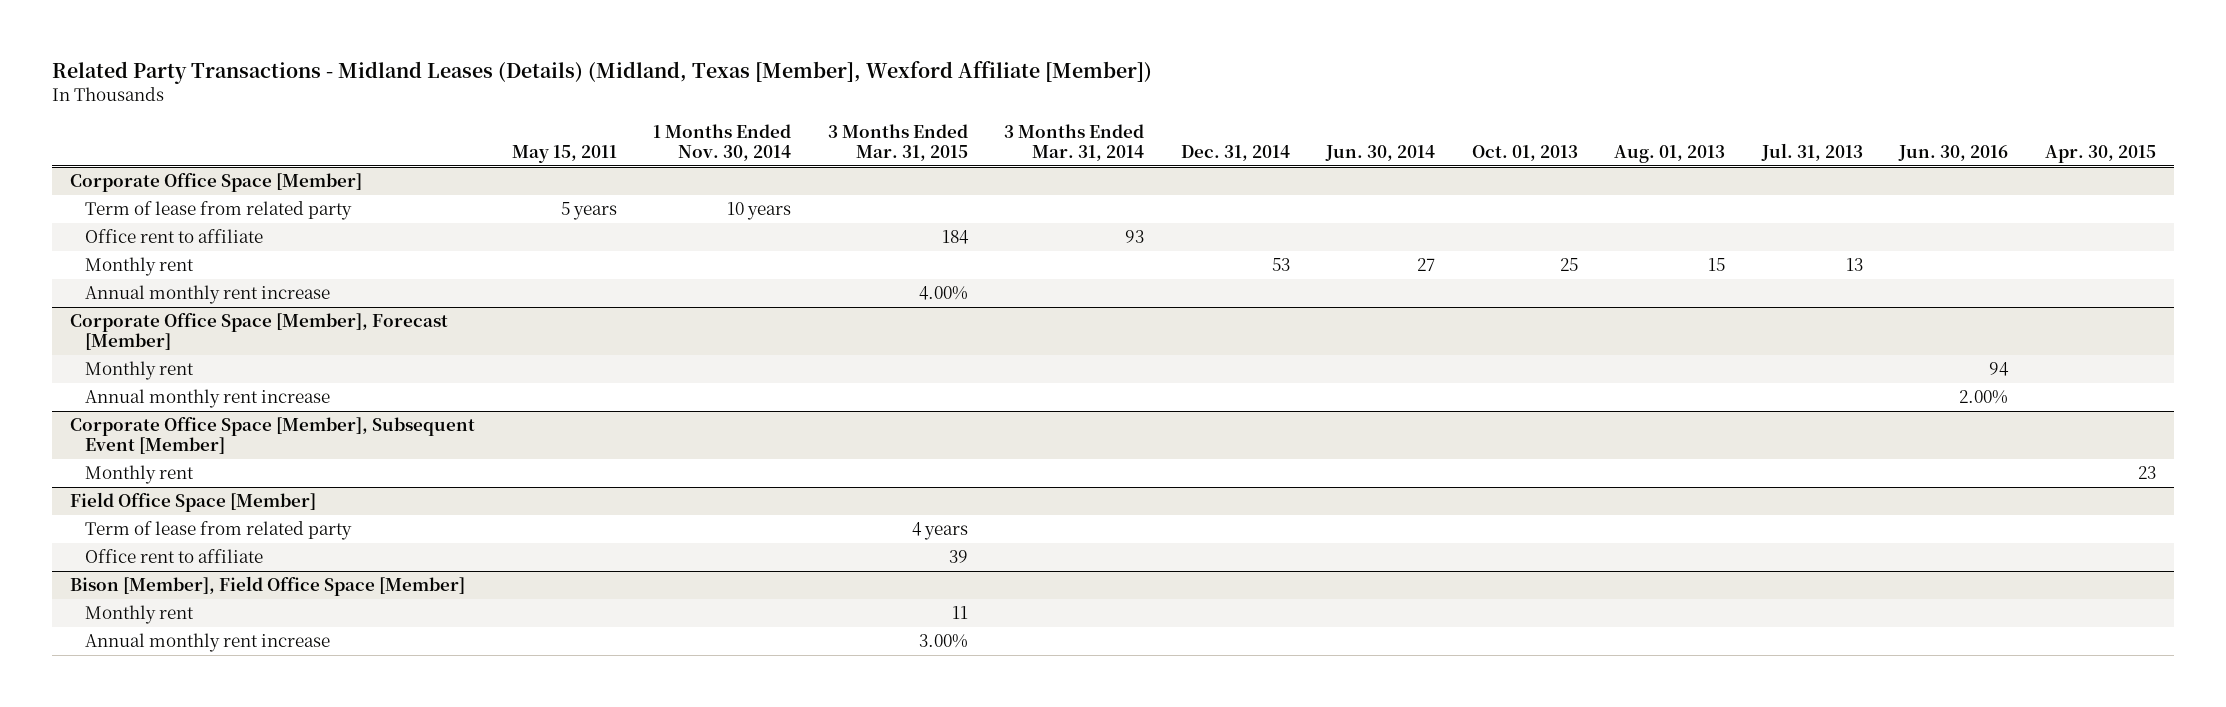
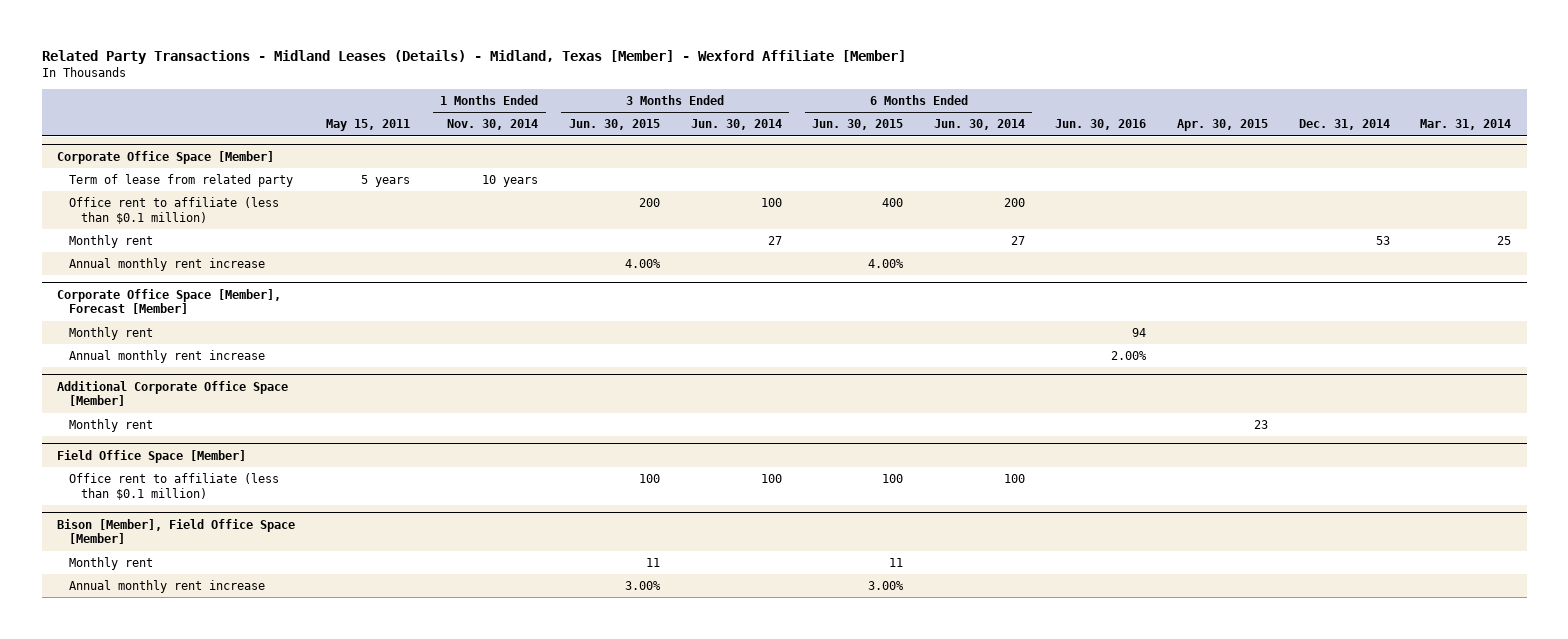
- Related Party Transactions - Midland Leases (Details) (Midland, Texas [Member], Wexford Affiliate [Member])
+ Related Party Transactions - Midland Leases (Details) - Midland, Texas [Member] - Wexford Affiliate [Member]
- | May 15, 2011 | 1 Months Ended Nov. 30, 2014 | 3 Months Ended Mar. 31, 2015 | 3 Months Ended Mar. 31, 2014 | Dec. 31, 2014 | Jun. 30, 2014 | Oct. 01, 2013 | Aug. 01, 2013 | Jul. 31, 2013 | Jun. 30, 2016 | Apr. 30, 2015
+ | May 15, 2011 | 1 Months Ended Nov. 30, 2014 | 3 Months Ended Jun. 30, 2015 | 3 Months Ended Jun. 30, 2014 | 6 Months Ended Jun. 30, 2015 | 6 Months Ended Jun. 30, 2014 | Jun. 30, 2016 | Apr. 30, 2015 | Dec. 31, 2014 | Mar. 31, 2014
@ Corporate Office Space [Member]
- Office rent to affiliate | | | 184 | 93 | | | | | | |
+ Office rent to affiliate (less than $0.1 million) | | | 200 | 100 | 400 | 200 | | | |
- Corporate Office Space [Member], Subsequent Event [Member]
+ Additional Corporate Office Space [Member]
@ Field Office Space [Member]
- Term of lease from related party | | | 4 years | | | | | | | |
- Office rent to affiliate | | | 39 | | | | | | | |
+ Office rent to affiliate (less than $0.1 million) | | | 100 | 100 | 100 | 100 | | | |

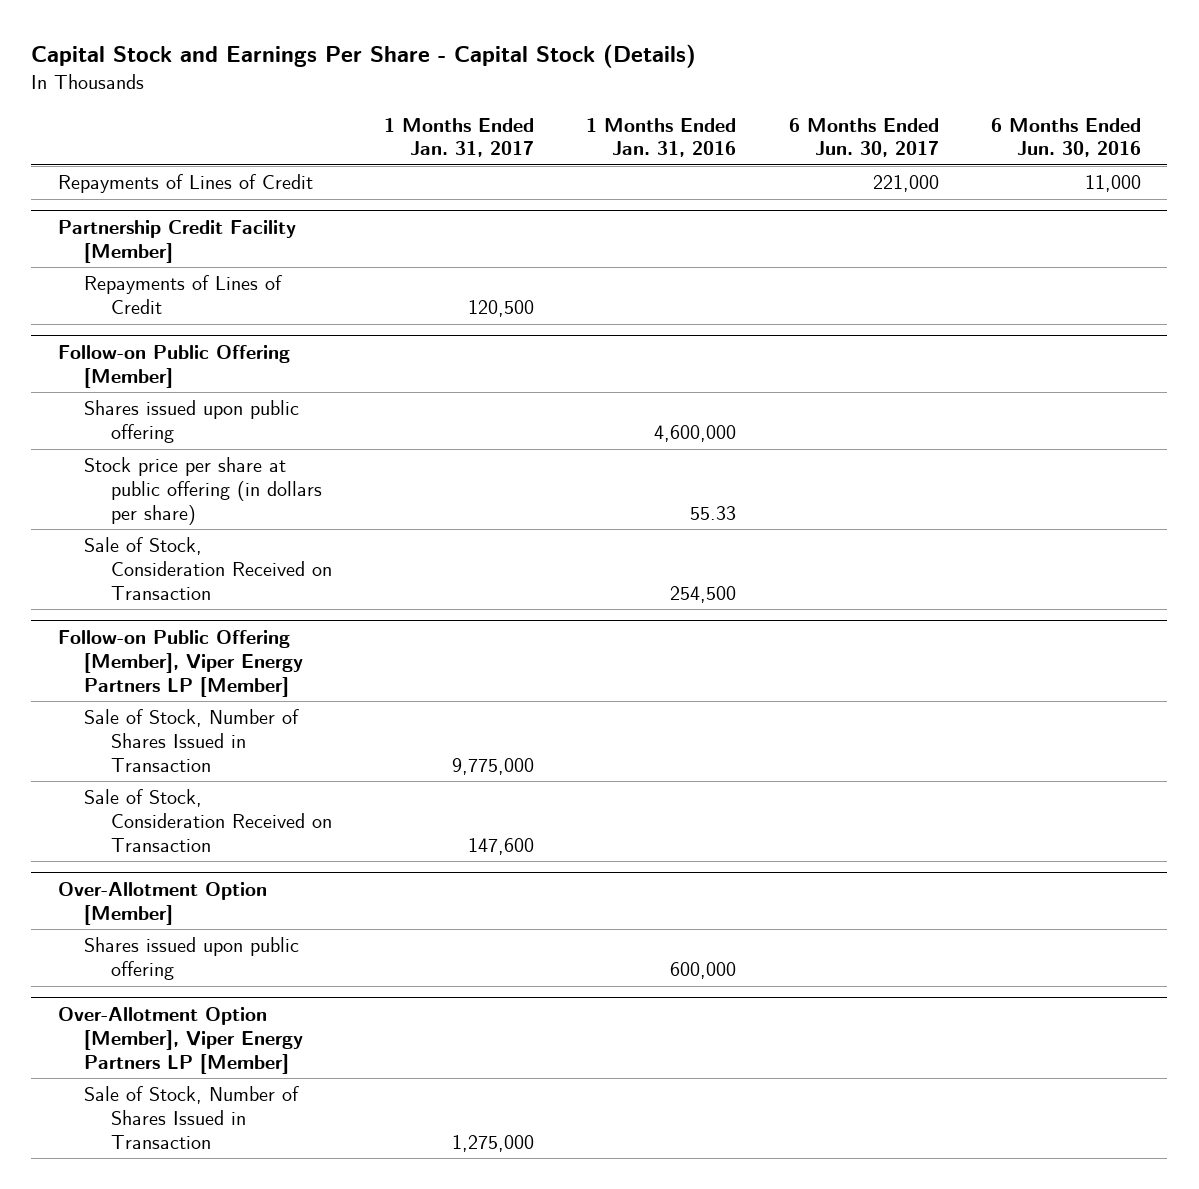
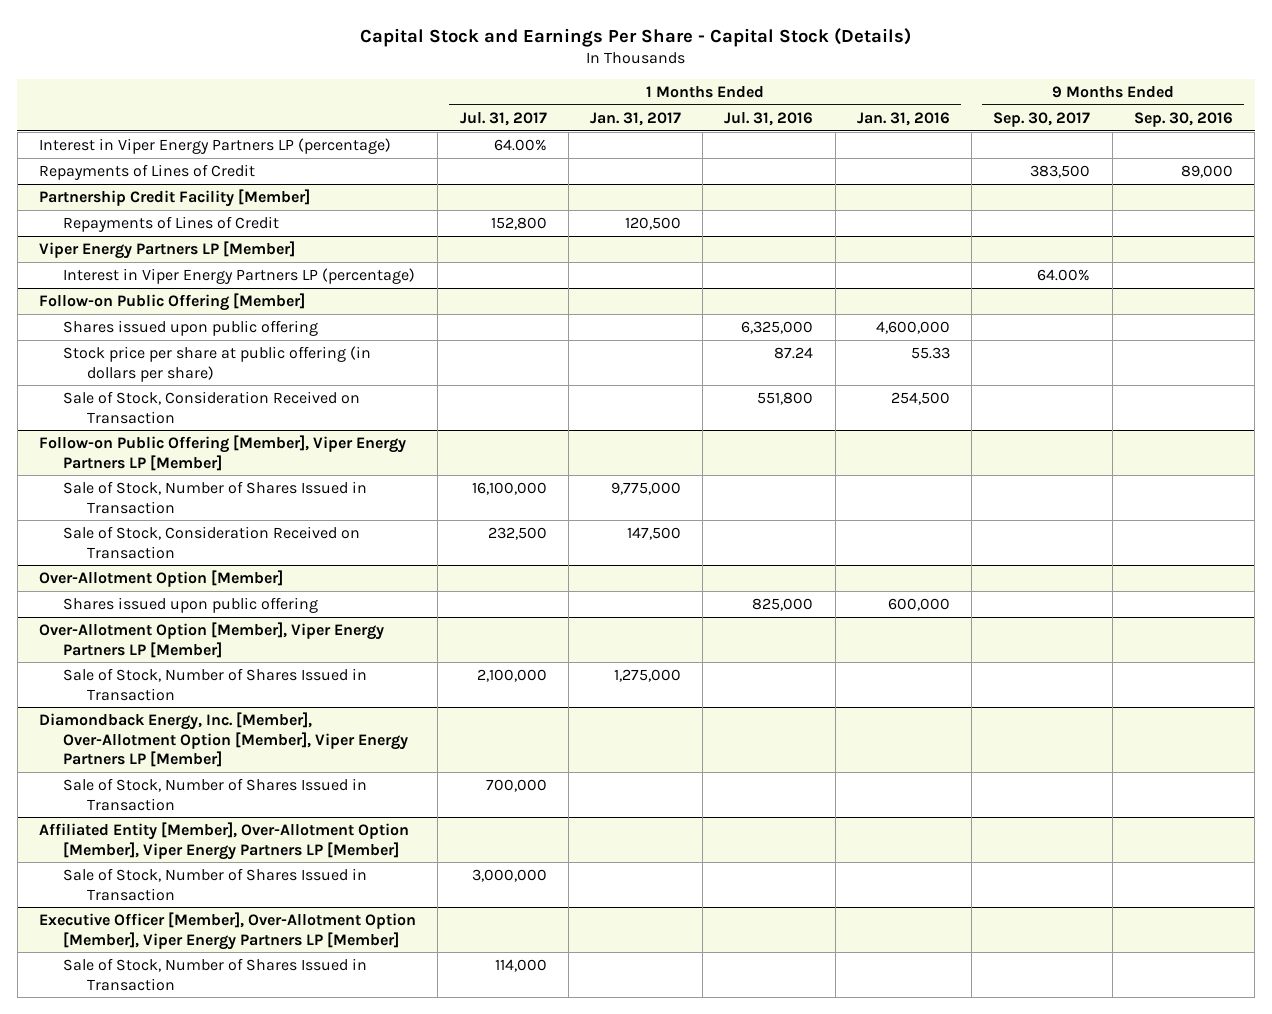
- | 1 Months Ended Jan. 31, 2017 | 1 Months Ended Jan. 31, 2016 | 6 Months Ended Jun. 30, 2017 | 6 Months Ended Jun. 30, 2016
+ | 1 Months Ended Jul. 31, 2017 | 1 Months Ended Jan. 31, 2017 | 1 Months Ended Jul. 31, 2016 | 1 Months Ended Jan. 31, 2016 | 9 Months Ended Sep. 30, 2017 | 9 Months Ended Sep. 30, 2016
+ Interest in Viper Energy Partners LP (percentage) | 64.00% | | | | |
+ Viper Energy Partners LP [Member]
+ Interest in Viper Energy Partners LP (percentage) | | | | | 64.00% |
@ Follow-on Public Offering [Member], Viper Energy Partners LP [Member]
- Sale of Stock, Consideration Received on Transaction | 147,600 | | |
+ Sale of Stock, Consideration Received on Transaction | 232,500 | 147,500 | | | |
+ Diamondback Energy, Inc. [Member], Over-Allotment Option [Member], Viper Energy Partners LP [Member]
+ Sale of Stock, Number of Shares Issued in Transaction | 700,000 | | | | |
+ Affiliated Entity [Member], Over-Allotment Option [Member], Viper Energy Partners LP [Member]
+ Sale of Stock, Number of Shares Issued in Transaction | 3,000,000 | | | | |
+ Executive Officer [Member], Over-Allotment Option [Member], Viper Energy Partners LP [Member]
+ Sale of Stock, Number of Shares Issued in Transaction | 114,000 | | | | |

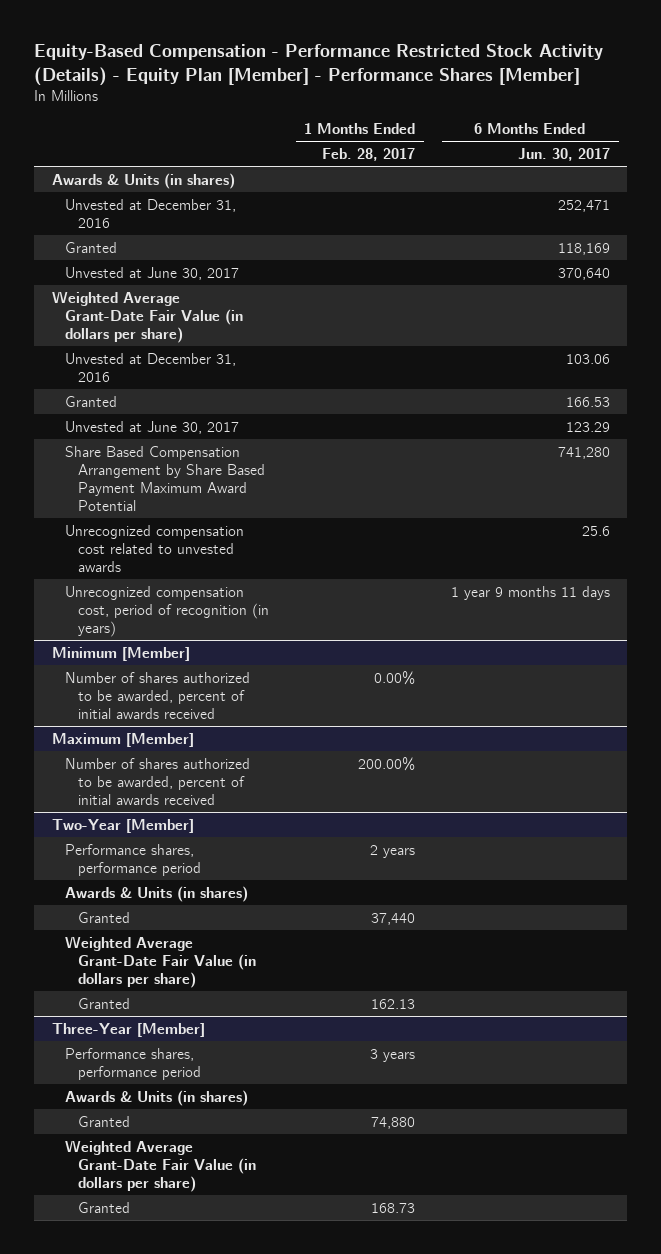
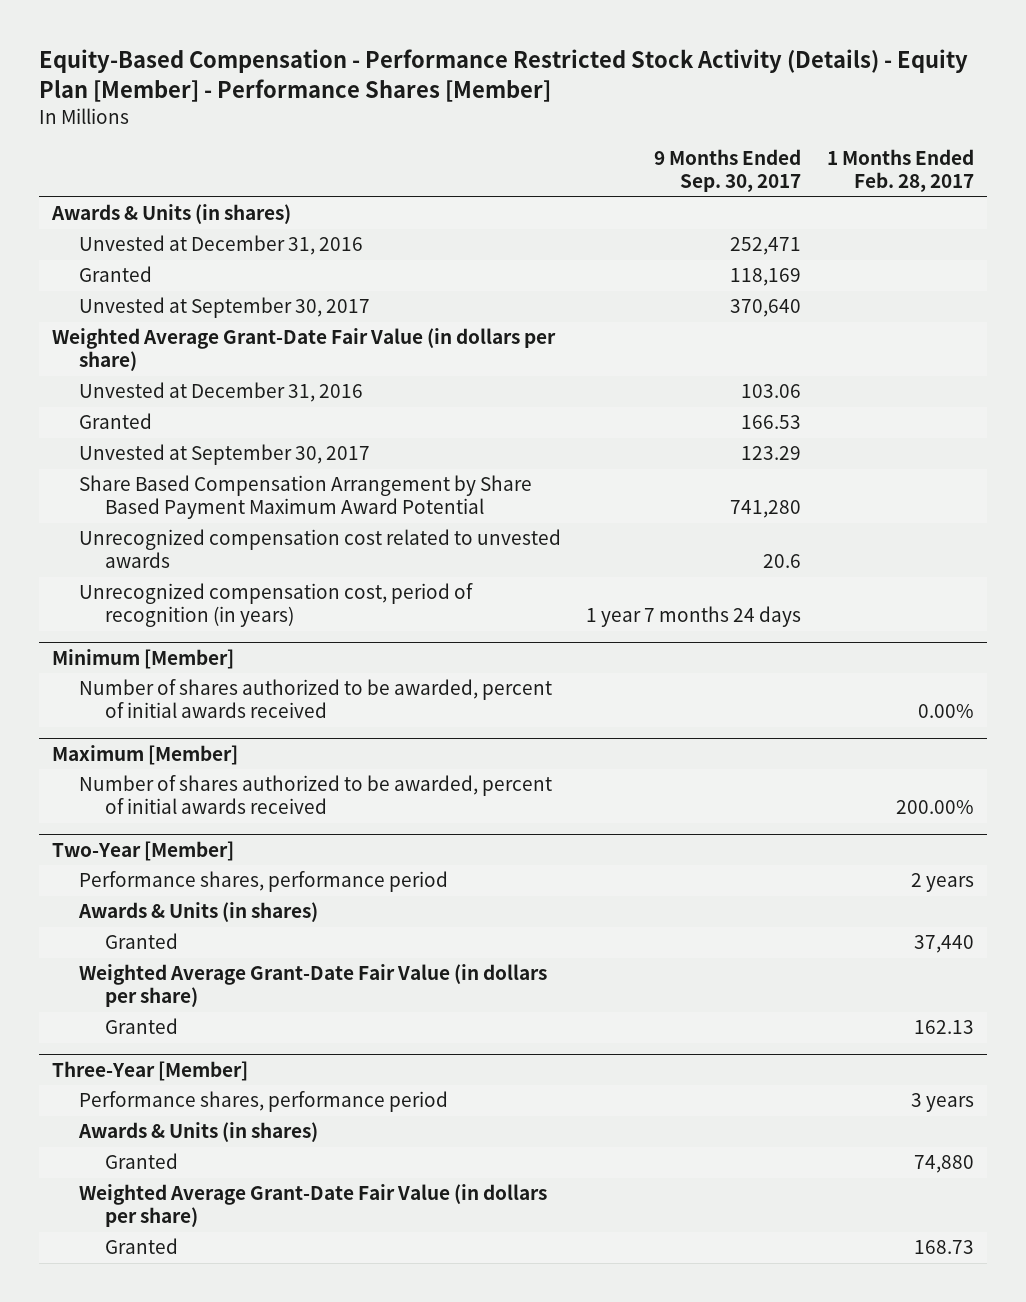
- | 1 Months Ended Feb. 28, 2017 | 6 Months Ended Jun. 30, 2017
+ | 9 Months Ended Sep. 30, 2017 | 1 Months Ended Feb. 28, 2017
- Unvested at June 30, 2017 | | 370,640
+ Unvested at September 30, 2017 | 370,640 |
- Unvested at June 30, 2017 | | 123.29
+ Unvested at September 30, 2017 | 123.29 |

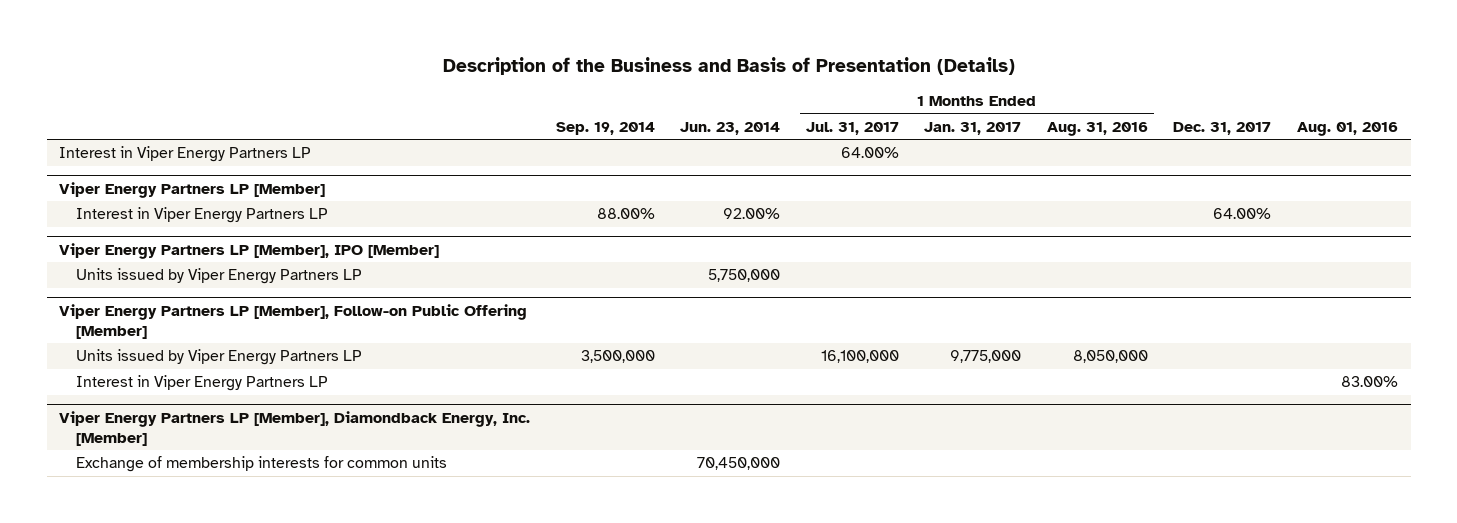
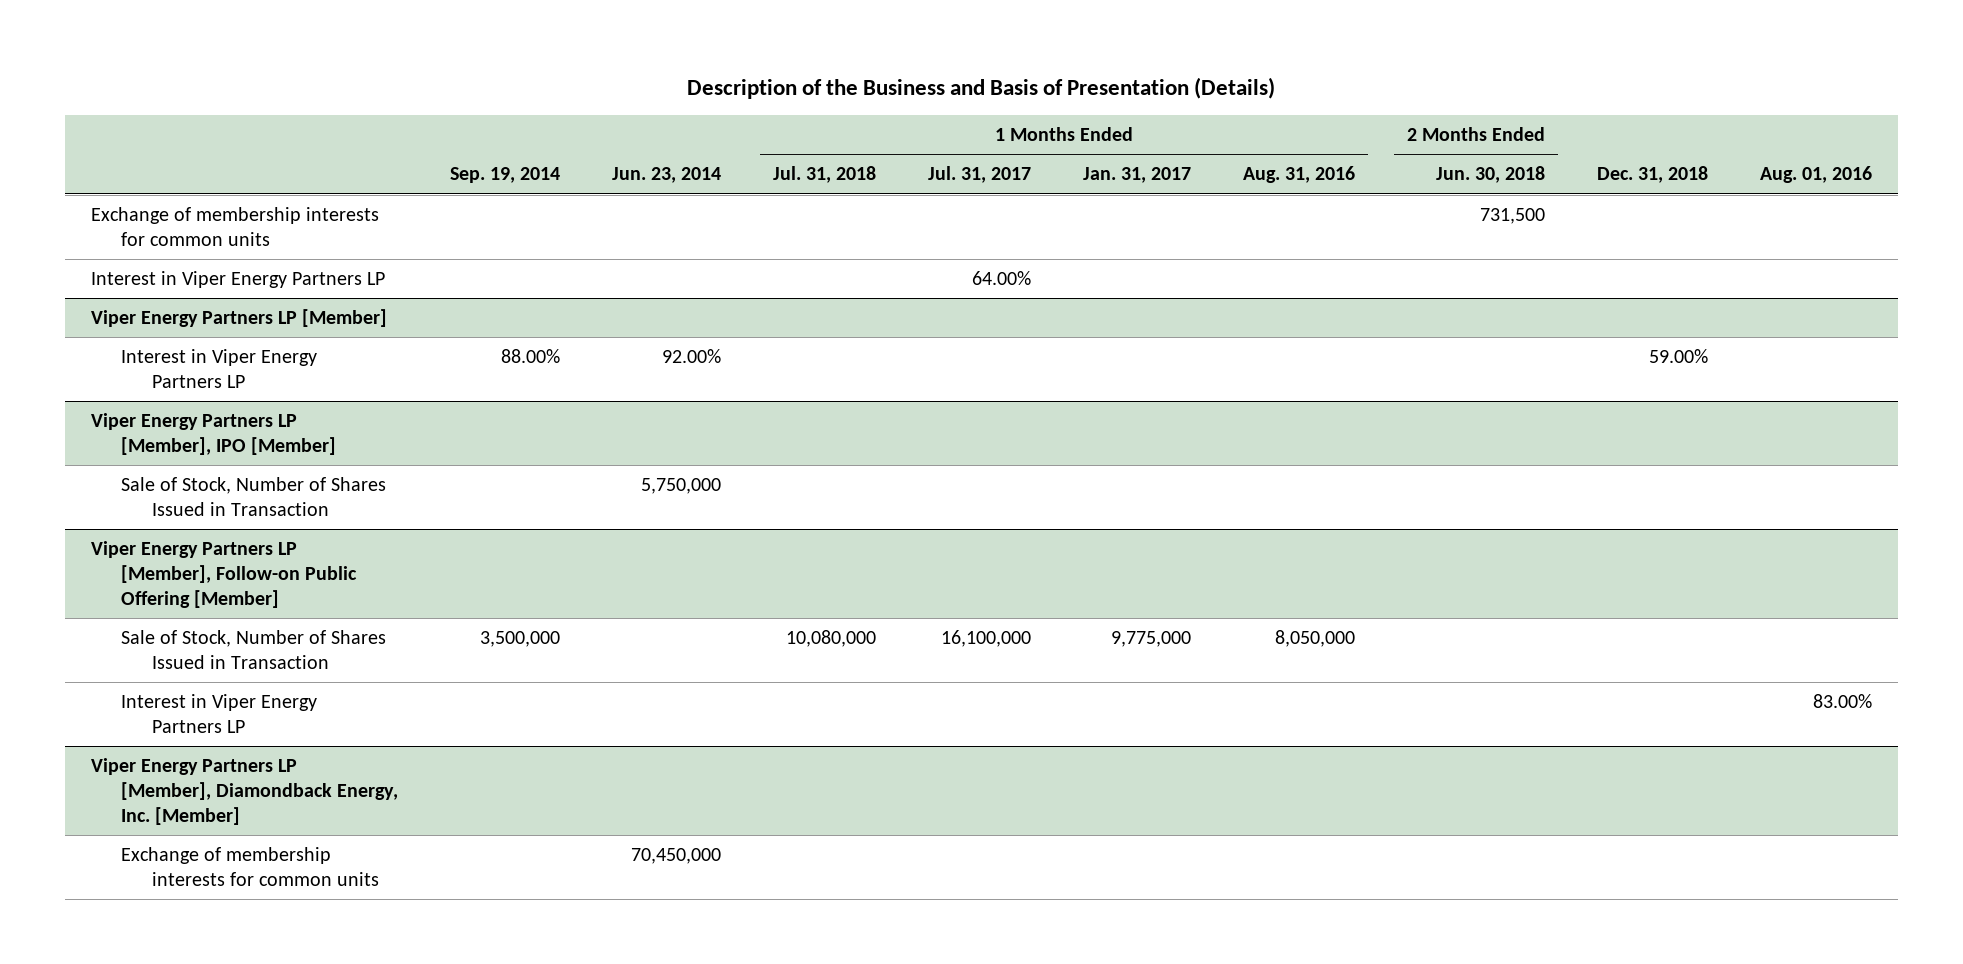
- | Sep. 19, 2014 | Jun. 23, 2014 | 1 Months Ended Jul. 31, 2017 | 1 Months Ended Jan. 31, 2017 | 1 Months Ended Aug. 31, 2016 | Dec. 31, 2017 | Aug. 01, 2016
+ | Sep. 19, 2014 | Jun. 23, 2014 | 1 Months Ended Jul. 31, 2018 | 1 Months Ended Jul. 31, 2017 | 1 Months Ended Jan. 31, 2017 | 1 Months Ended Aug. 31, 2016 | 2 Months Ended Jun. 30, 2018 | Dec. 31, 2018 | Aug. 01, 2016
+ Exchange of membership interests for common units | | | | | | | 731,500 | |
@ Viper Energy Partners LP [Member], IPO [Member]
- Units issued by Viper Energy Partners LP | | 5,750,000 | | | | |
+ Sale of Stock, Number of Shares Issued in Transaction | | 5,750,000 | | | | | | |
@ Viper Energy Partners LP [Member], Follow-on Public Offering [Member]
- Units issued by Viper Energy Partners LP | 3,500,000 | | 16,100,000 | 9,775,000 | 8,050,000 | |
+ Sale of Stock, Number of Shares Issued in Transaction | 3,500,000 | | 10,080,000 | 16,100,000 | 9,775,000 | 8,050,000 | | |

